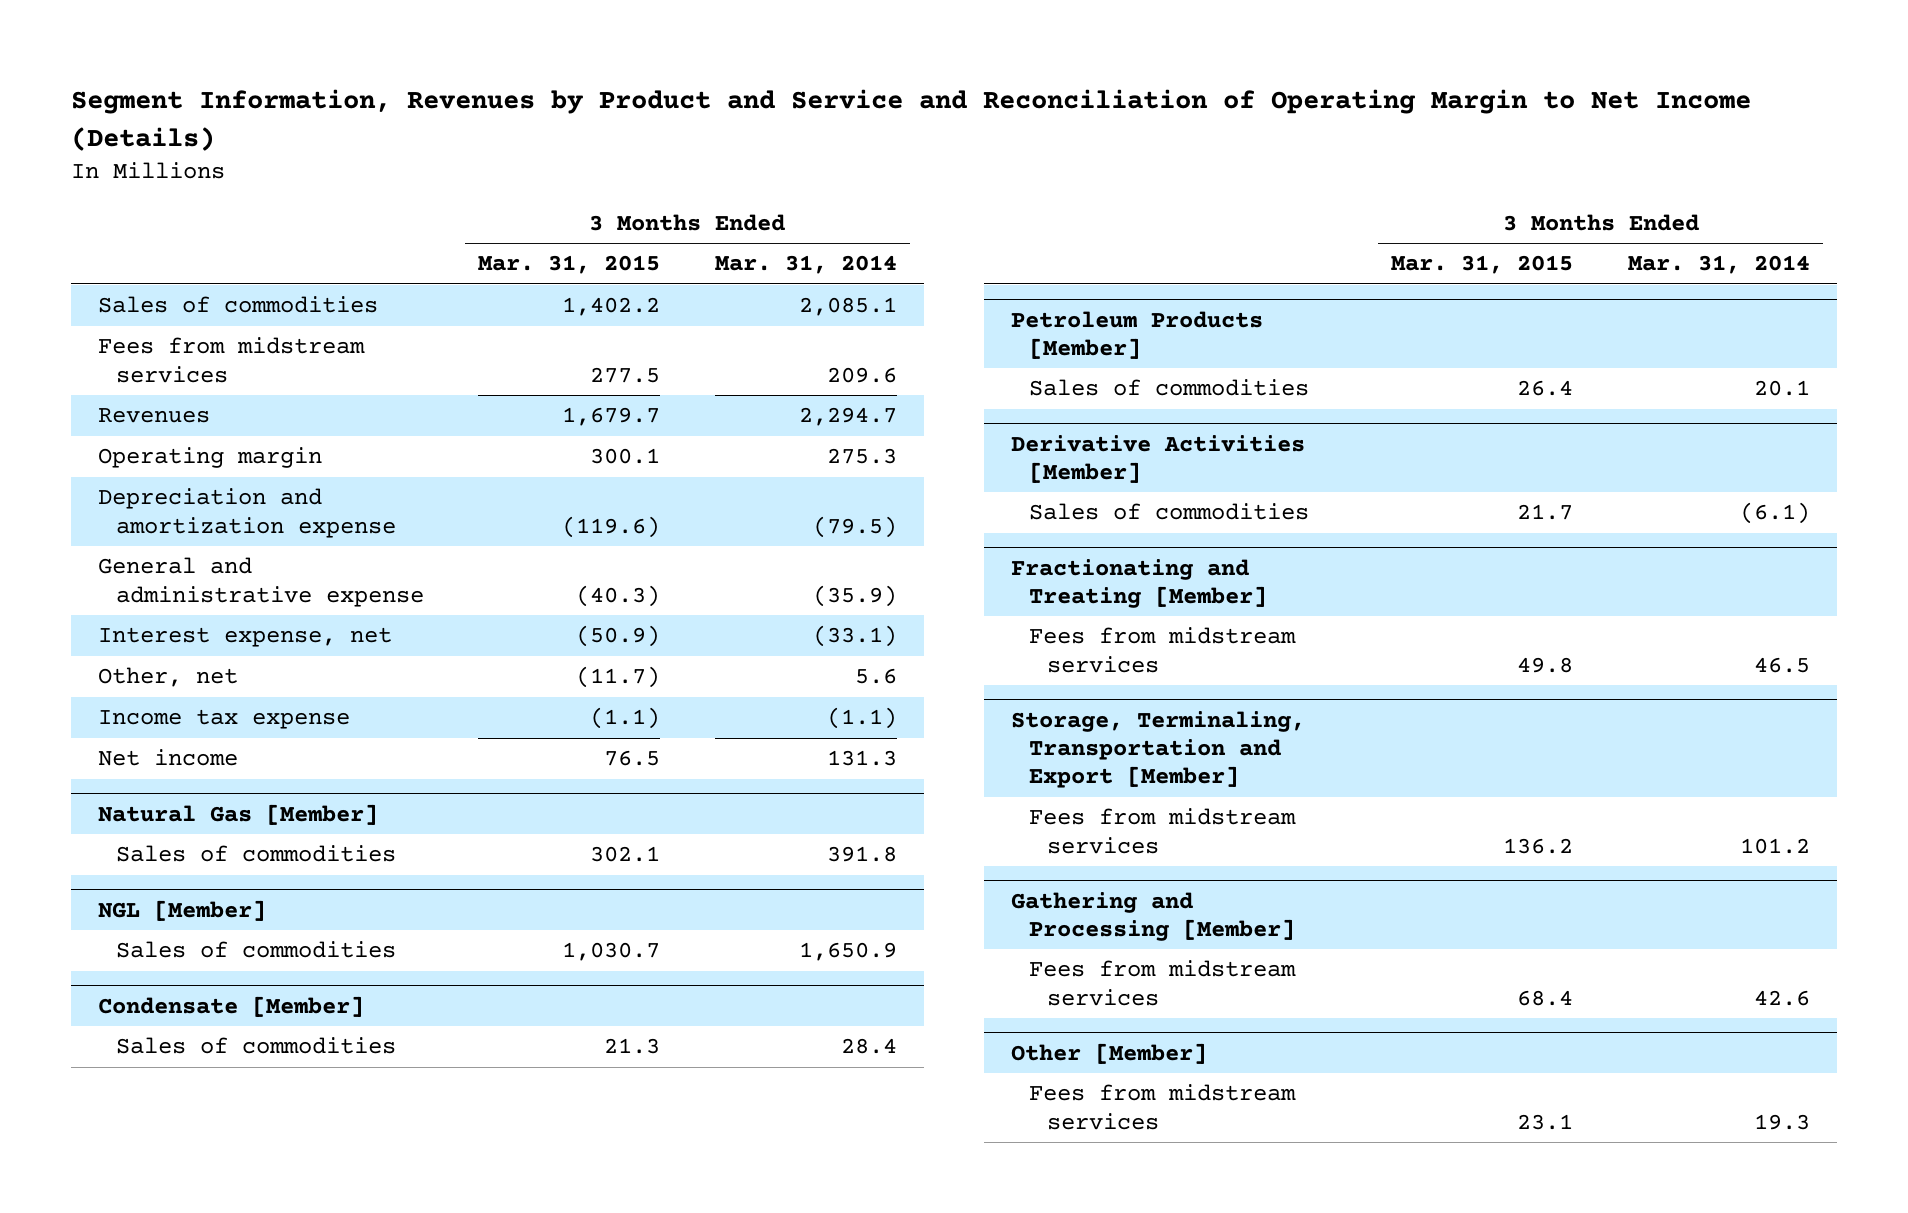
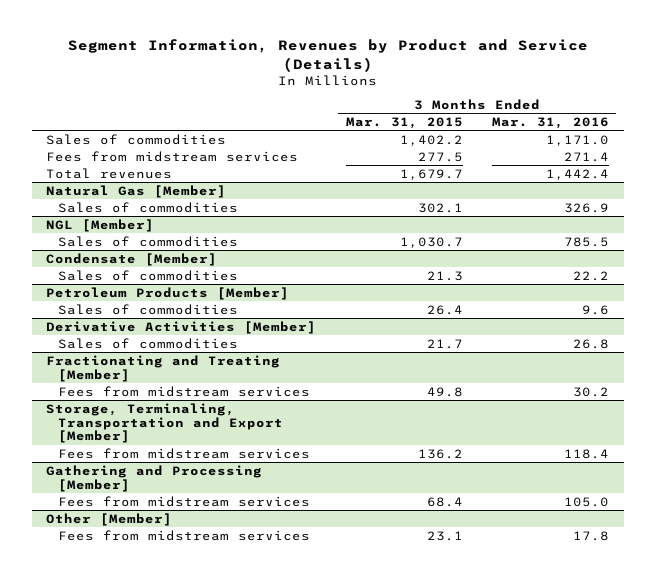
- Segment Information, Revenues by Product and Service and Reconciliation of Operating Margin to Net Income (Details)
+ Segment Information, Revenues by Product and Service (Details)
- | 3 Months Ended Mar. 31, 2015 | 3 Months Ended Mar. 31, 2014
+ | 3 Months Ended Mar. 31, 2015 | 3 Months Ended Mar. 31, 2016
- Revenues | 1,679.7 | 2,294.7
- Operating margin | 300.1 | 275.3
- Depreciation and amortization expense | (119.6) | (79.5)
- General and administrative expense | (40.3) | (35.9)
- Interest expense, net | (50.9) | (33.1)
- Other, net | (11.7) | 5.6
- Income tax expense | (1.1) | (1.1)
- Net income | 76.5 | 131.3
+ Total revenues | 1,679.7 | 1,442.4

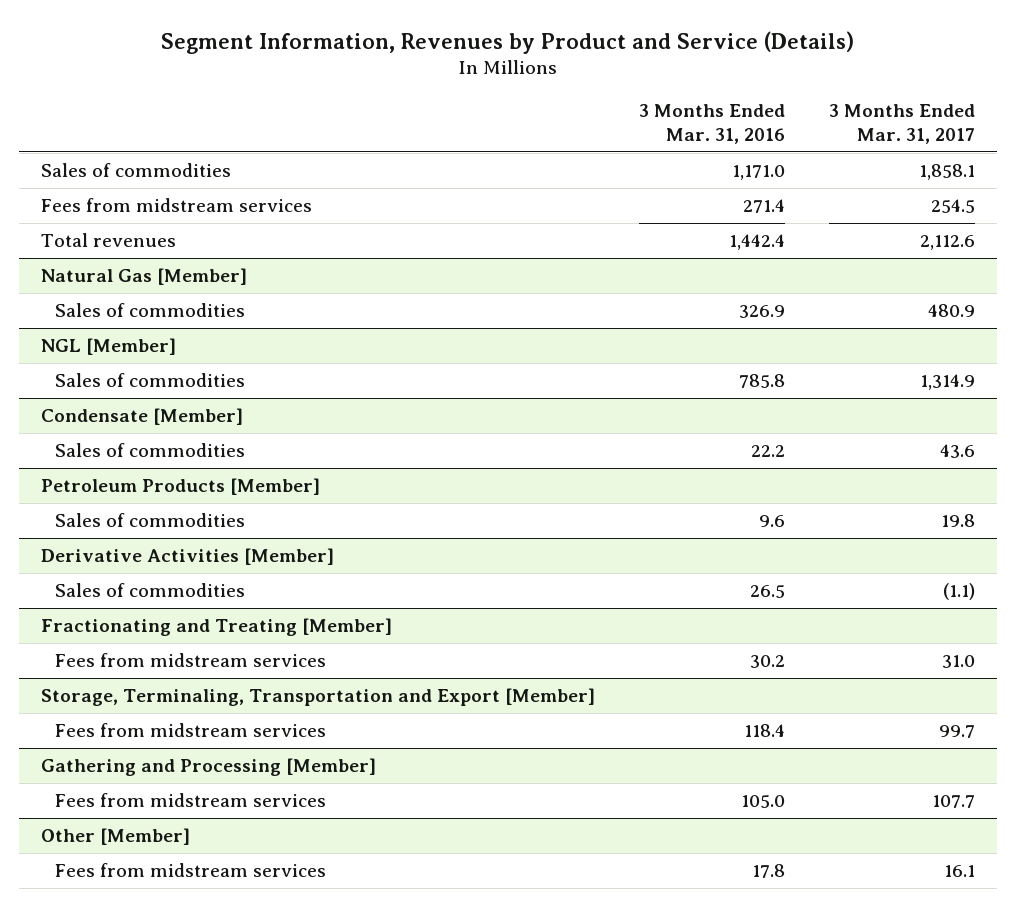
- | 3 Months Ended Mar. 31, 2015 | 3 Months Ended Mar. 31, 2016
+ | 3 Months Ended Mar. 31, 2016 | 3 Months Ended Mar. 31, 2017
@ NGL [Member]
- Sales of commodities | 1,030.7 | 785.5
+ Sales of commodities | 785.8 | 1,314.9
@ Derivative Activities [Member]
- Sales of commodities | 21.7 | 26.8
+ Sales of commodities | 26.5 | (1.1)

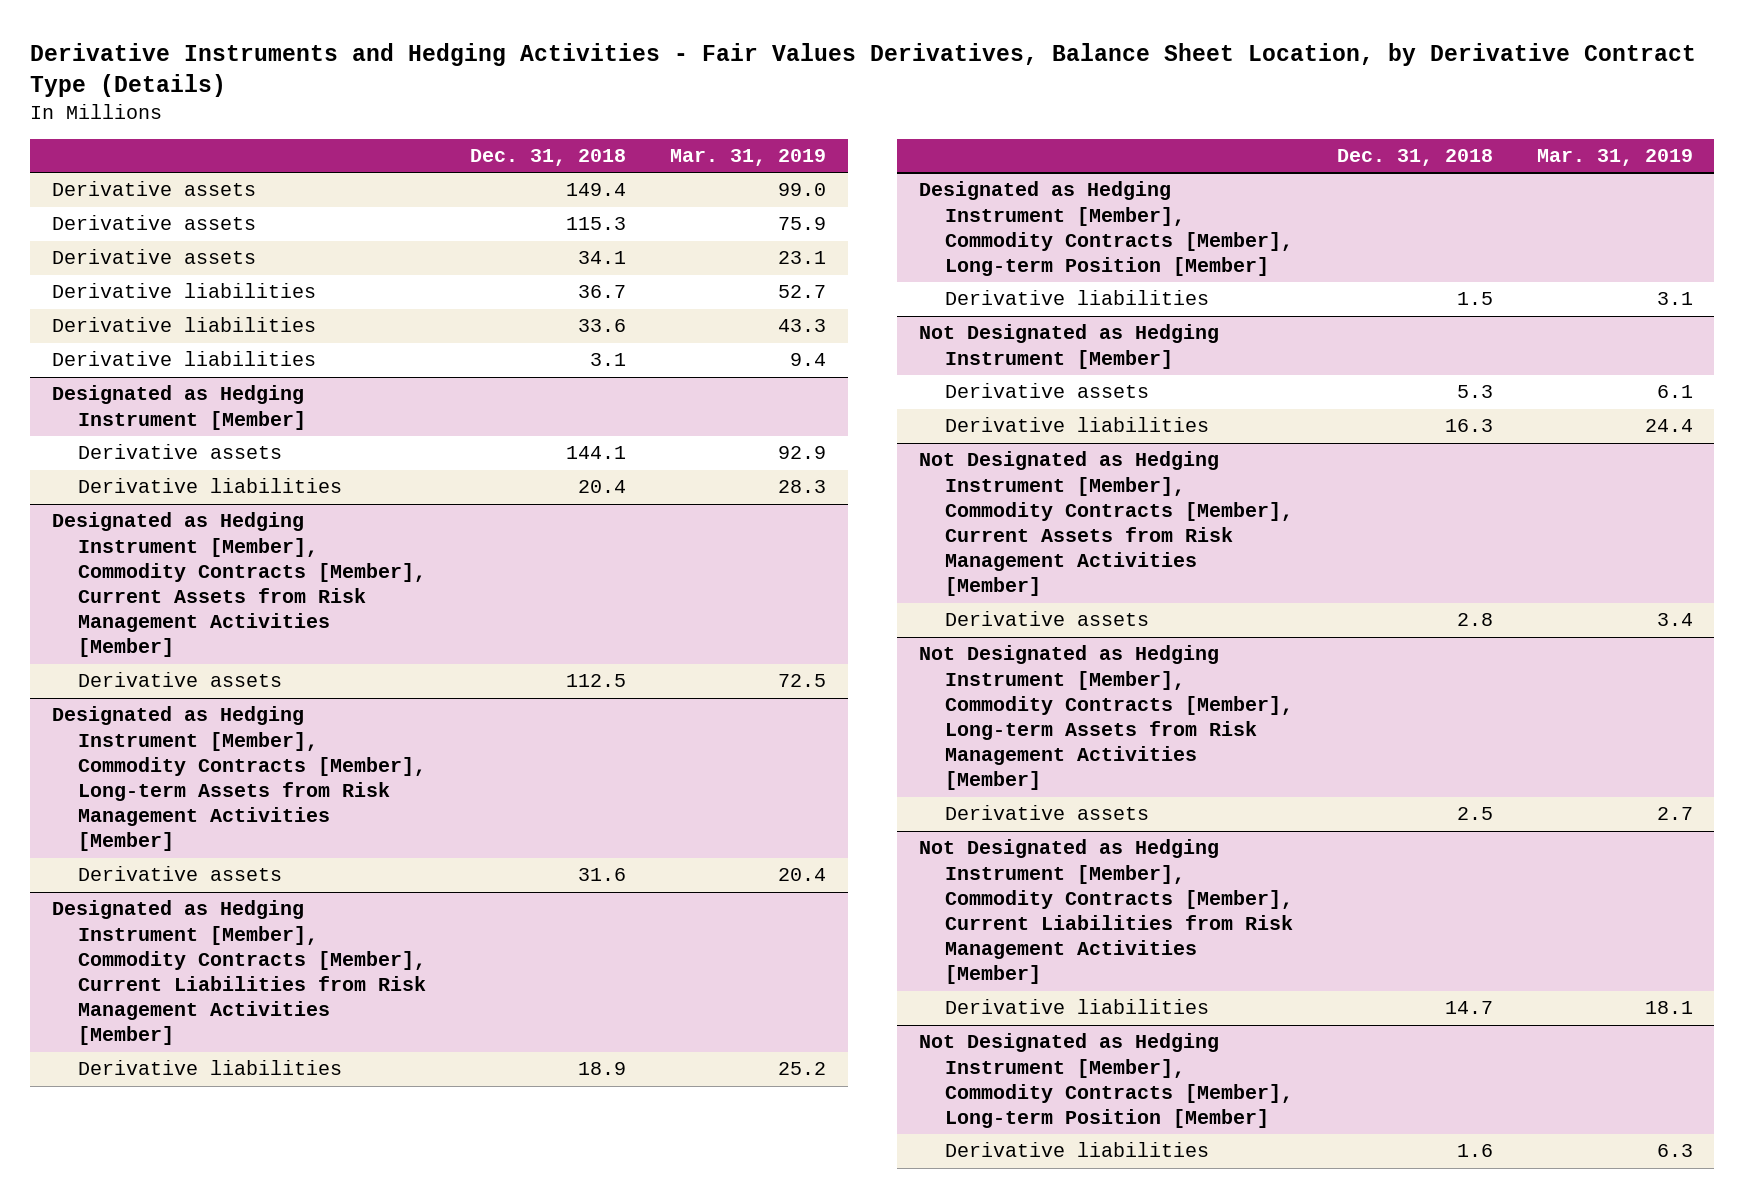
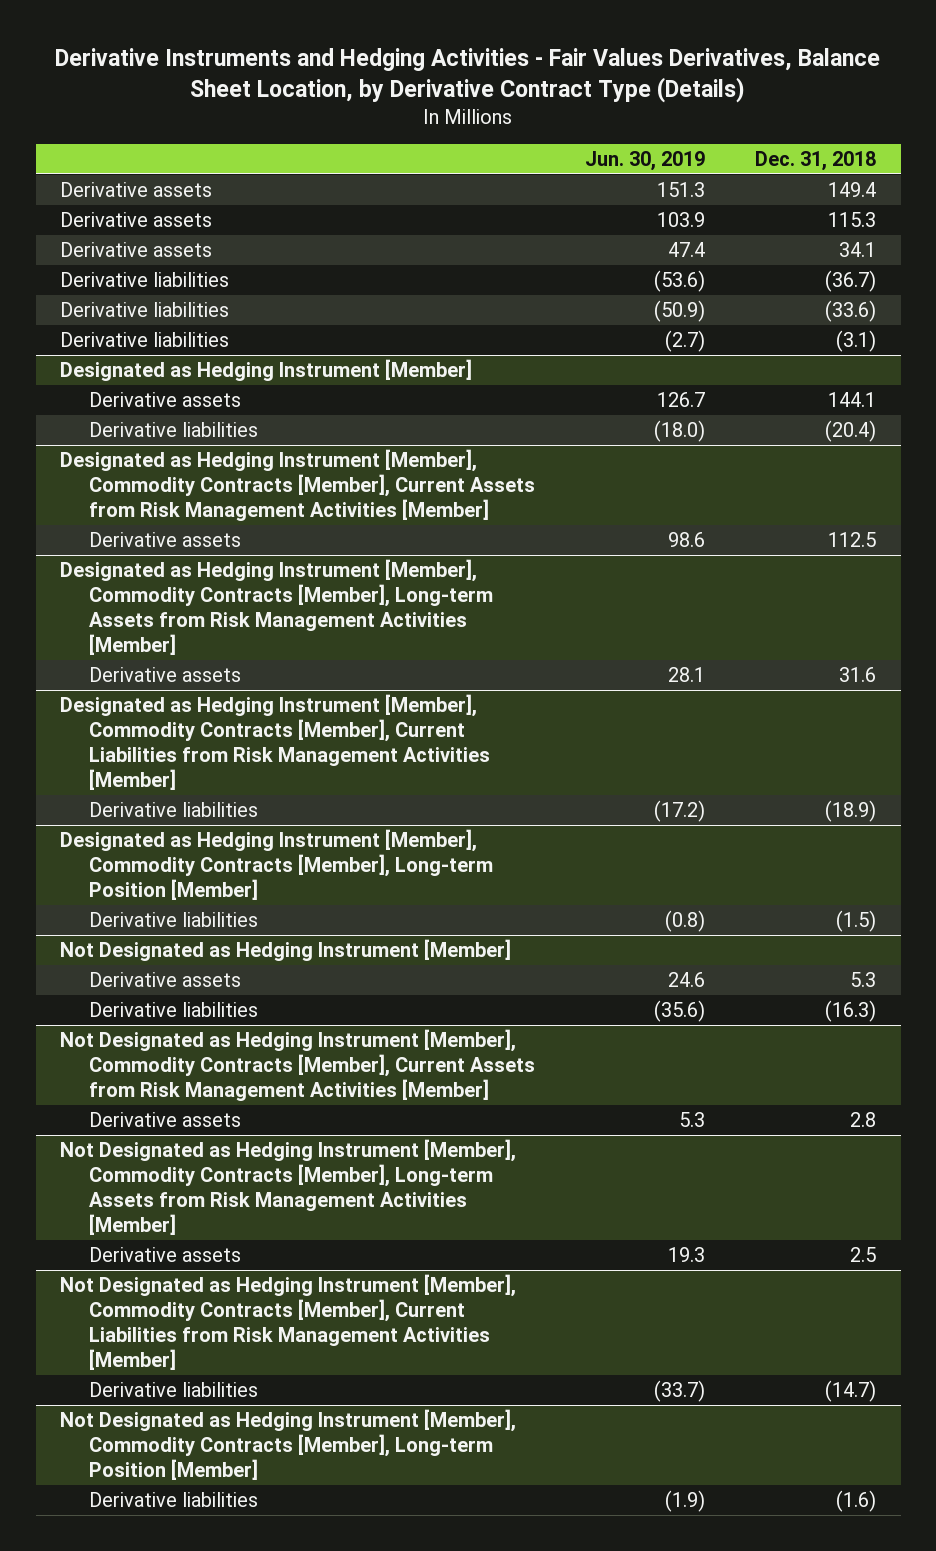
- | Dec. 31, 2018 | Mar. 31, 2019
+ | Jun. 30, 2019 | Dec. 31, 2018
- Derivative liabilities | 36.7 | 52.7
- Derivative liabilities | 33.6 | 43.3
- Derivative liabilities | 3.1 | 9.4
+ Derivative liabilities | (53.6) | (36.7)
+ Derivative liabilities | (50.9) | (33.6)
+ Derivative liabilities | (2.7) | (3.1)
@ Designated as Hedging Instrument [Member]
- Derivative liabilities | 20.4 | 28.3
+ Derivative liabilities | (18.0) | (20.4)
@ Designated as Hedging Instrument [Member], Commodity Contracts [Member], Current Liabilities from Risk Management Activities [Member]
- Derivative liabilities | 18.9 | 25.2
+ Derivative liabilities | (17.2) | (18.9)
@ Designated as Hedging Instrument [Member], Commodity Contracts [Member], Long-term Position [Member]
- Derivative liabilities | 1.5 | 3.1
+ Derivative liabilities | (0.8) | (1.5)
@ Not Designated as Hedging Instrument [Member]
- Derivative liabilities | 16.3 | 24.4
+ Derivative liabilities | (35.6) | (16.3)
@ Not Designated as Hedging Instrument [Member], Commodity Contracts [Member], Current Liabilities from Risk Management Activities [Member]
- Derivative liabilities | 14.7 | 18.1
+ Derivative liabilities | (33.7) | (14.7)
@ Not Designated as Hedging Instrument [Member], Commodity Contracts [Member], Long-term Position [Member]
- Derivative liabilities | 1.6 | 6.3
+ Derivative liabilities | (1.9) | (1.6)

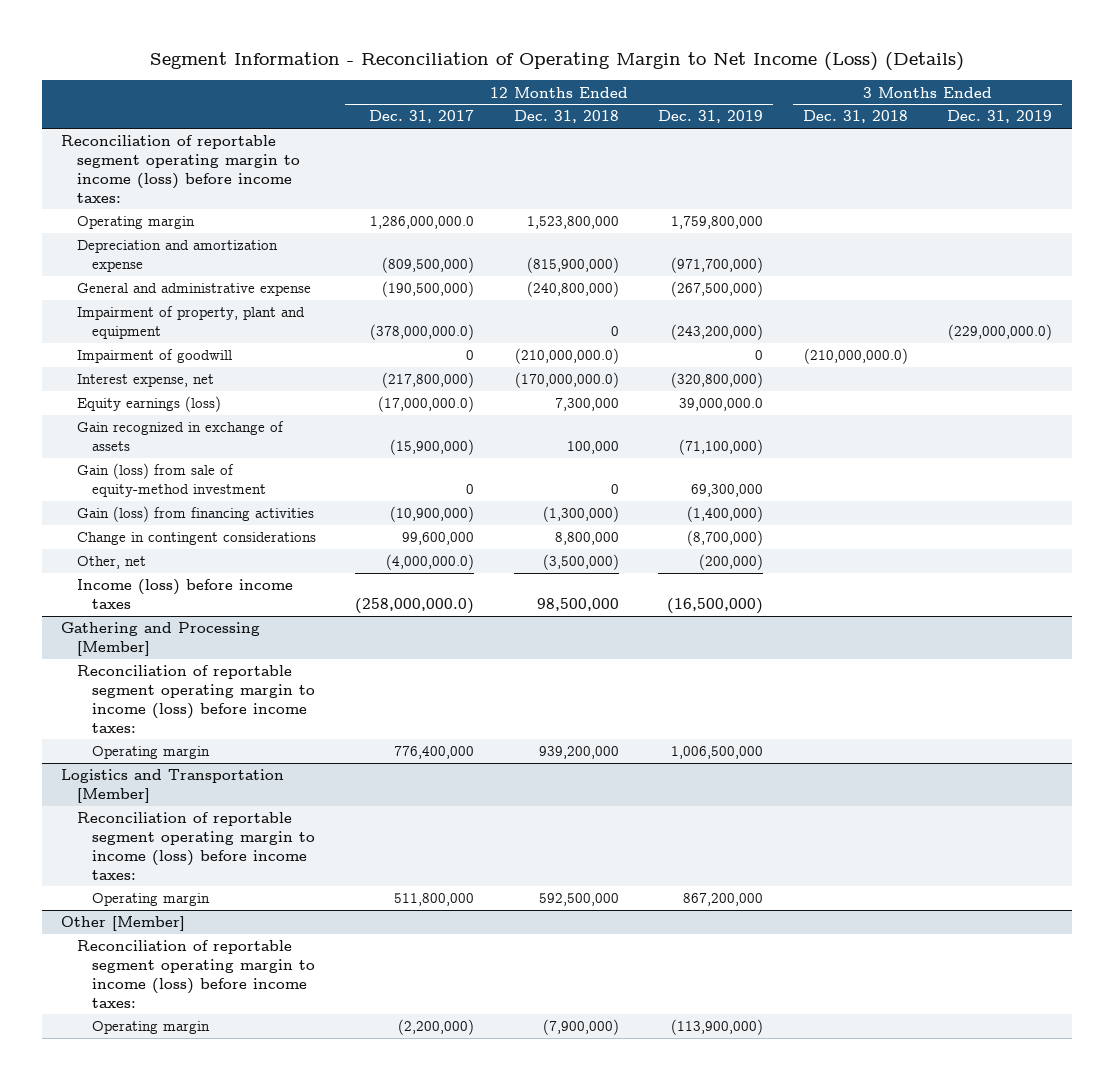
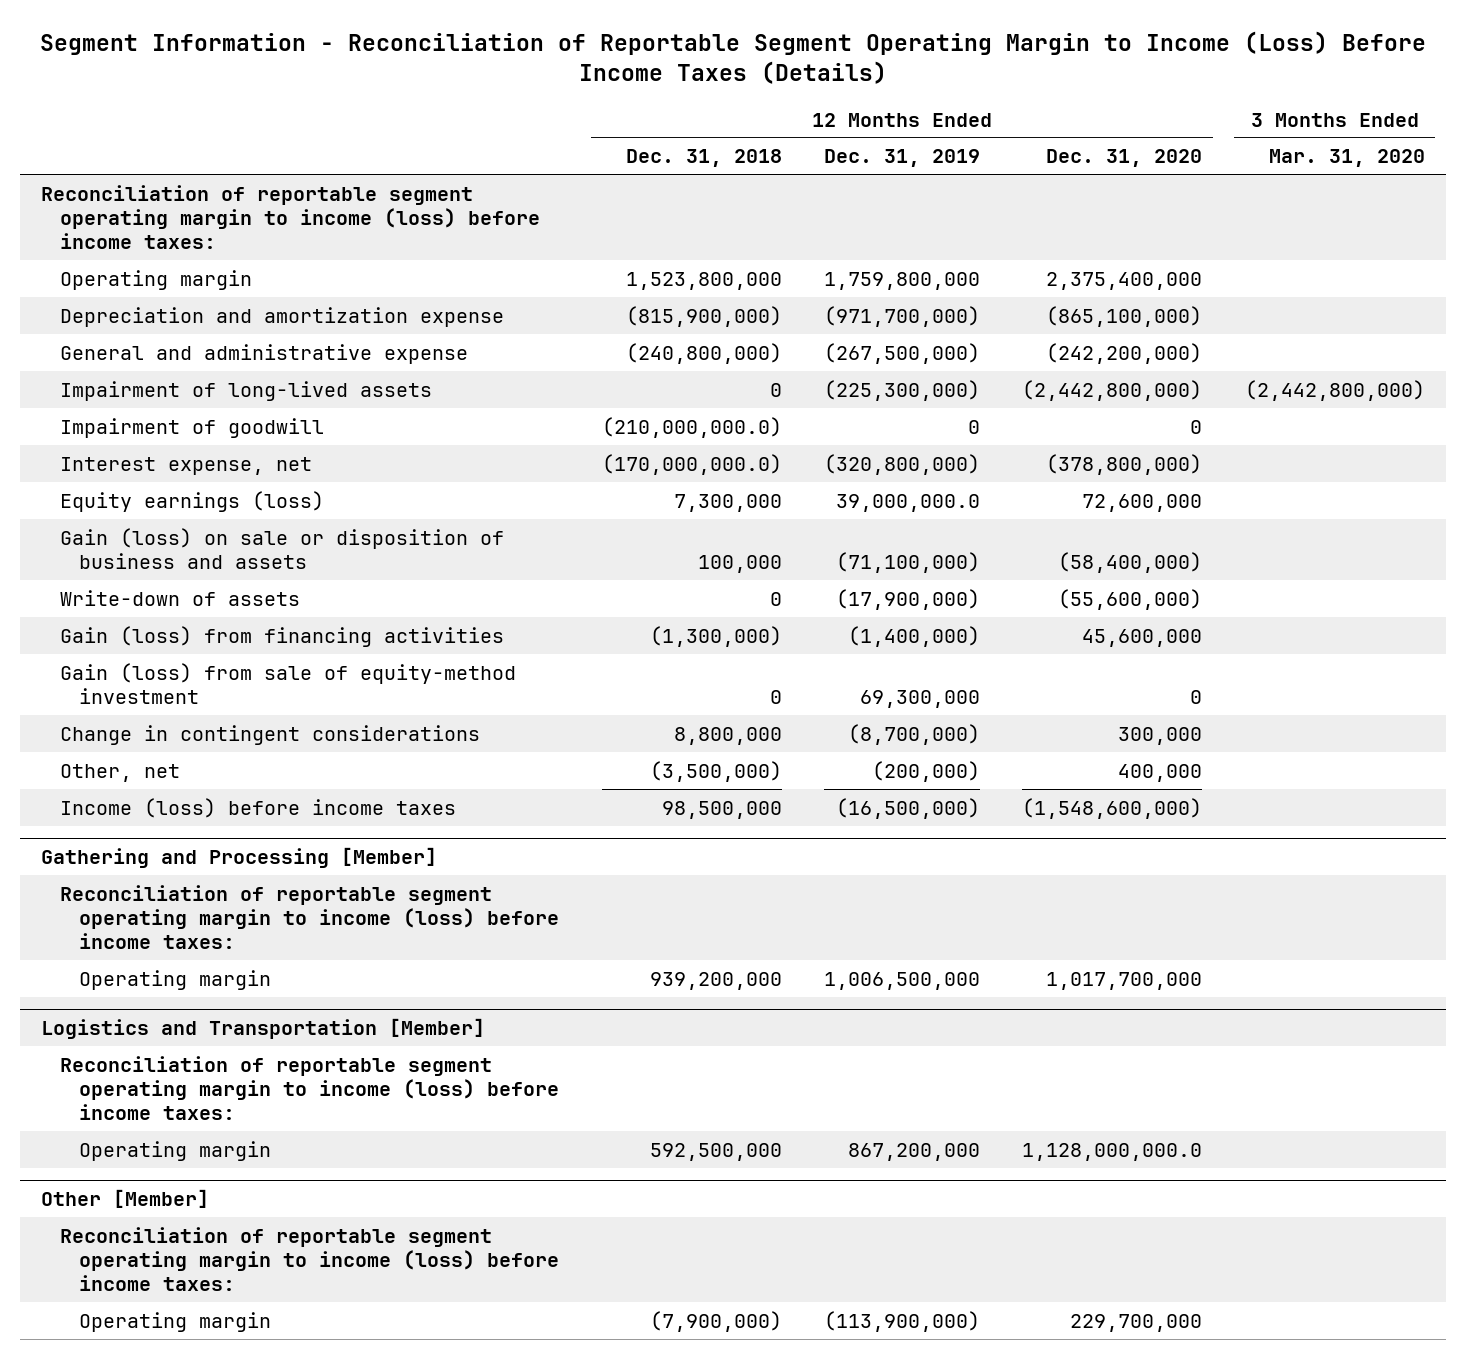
- Segment Information - Reconciliation of Operating Margin to Net Income (Loss) (Details)
+ Segment Information - Reconciliation of Reportable Segment Operating Margin to Income (Loss) Before Income Taxes (Details)
- | 12 Months Ended Dec. 31, 2017 | 12 Months Ended Dec. 31, 2018 | 12 Months Ended Dec. 31, 2019 | 3 Months Ended Dec. 31, 2018 | 3 Months Ended Dec. 31, 2019
+ | 12 Months Ended Dec. 31, 2018 | 12 Months Ended Dec. 31, 2019 | 12 Months Ended Dec. 31, 2020 | 3 Months Ended Mar. 31, 2020
- Impairment of property, plant and equipment | (378,000,000.0) | 0 | (243,200,000) | | (229,000,000.0)
+ Impairment of long-lived assets | 0 | (225,300,000) | (2,442,800,000) | (2,442,800,000)
- Gain recognized in exchange of assets | (15,900,000) | 100,000 | (71,100,000) | |
+ Gain (loss) on sale or disposition of business and assets | 100,000 | (71,100,000) | (58,400,000) |
+ Write-down of assets | 0 | (17,900,000) | (55,600,000) |
moved down: Gain (loss) from sale of equity-method investment | 0 | 69,300,000 | 0 |

